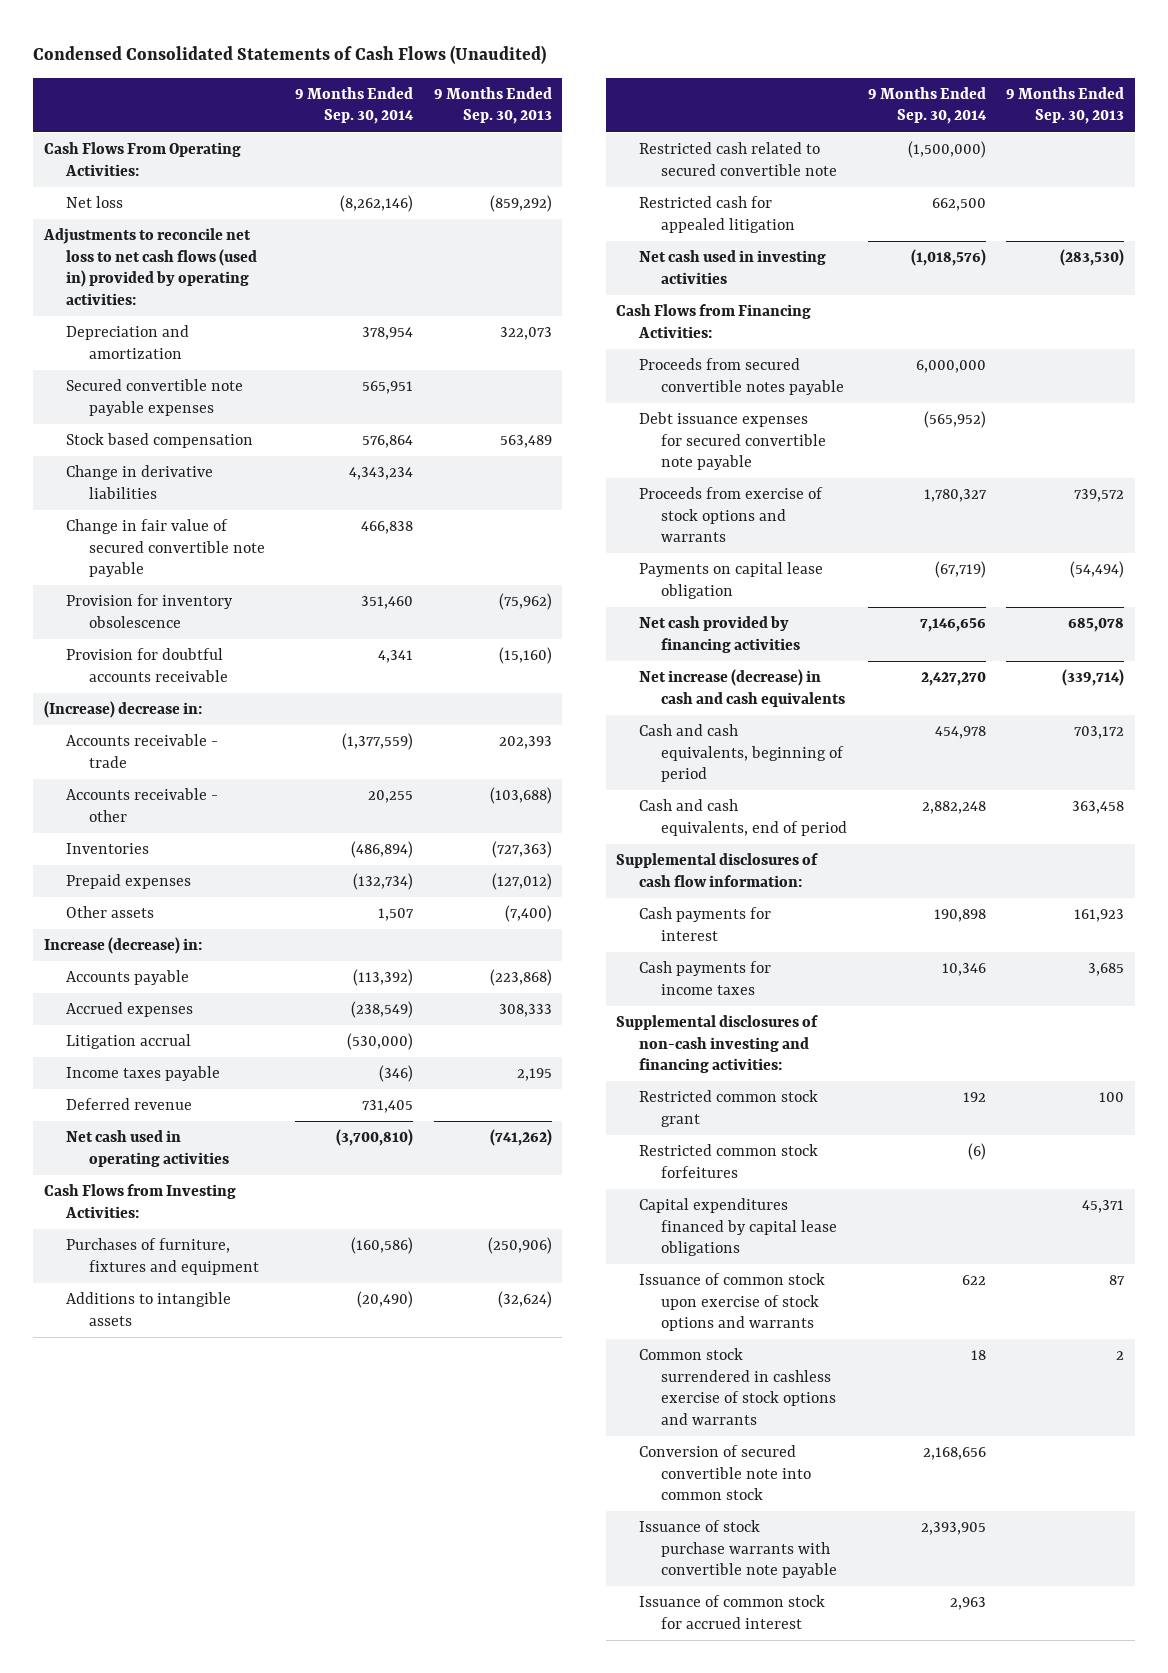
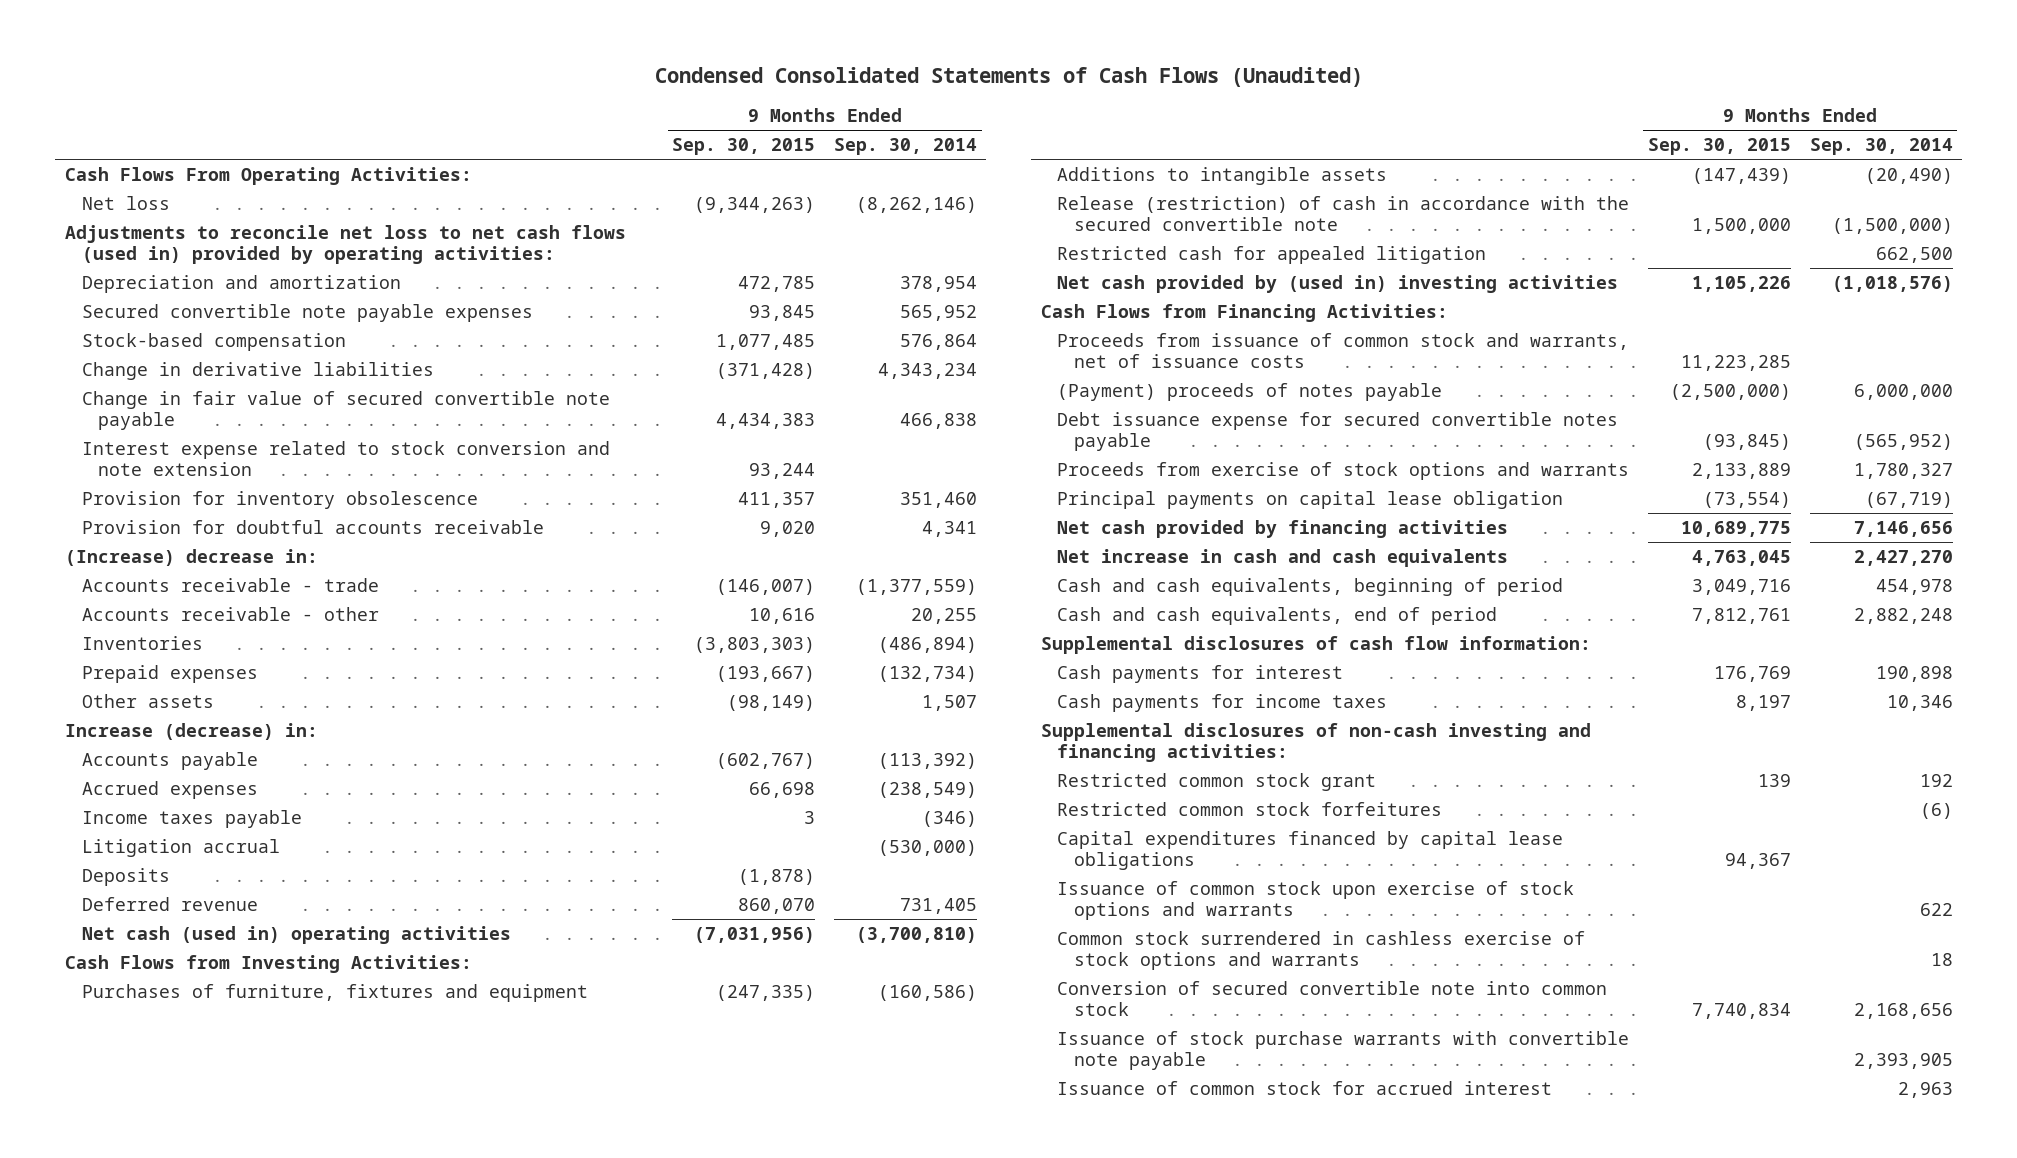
- | 9 Months Ended Sep. 30, 2014 | 9 Months Ended Sep. 30, 2013
+ | 9 Months Ended Sep. 30, 2015 | 9 Months Ended Sep. 30, 2014
- Secured convertible note payable expenses | 565,951 |
- Stock based compensation | 576,864 | 563,489
+ Secured convertible note payable expenses | 93,845 | 565,952
+ Stock-based compensation | 1,077,485 | 576,864
+ Interest expense related to stock conversion and note extension | 93,244 |
moved down: Litigation accrual | | (530,000)
+ Deposits | (1,878) |
- Net cash used in operating activities | (3,700,810) | (741,262)
+ Net cash (used in) operating activities | (7,031,956) | (3,700,810)
- Restricted cash related to secured convertible note | (1,500,000) |
+ Release (restriction) of cash in accordance with the secured convertible note | 1,500,000 | (1,500,000)
- Net cash used in investing activities | (1,018,576) | (283,530)
+ Net cash provided by (used in) investing activities | 1,105,226 | (1,018,576)
- Proceeds from secured convertible notes payable | 6,000,000 |
- Debt issuance expenses for secured convertible note payable | (565,952) |
+ Proceeds from issuance of common stock and warrants, net of issuance costs | 11,223,285 |
+ (Payment) proceeds of notes payable | (2,500,000) | 6,000,000
+ Debt issuance expense for secured convertible notes payable | (93,845) | (565,952)
- Payments on capital lease obligation | (67,719) | (54,494)
+ Principal payments on capital lease obligation | (73,554) | (67,719)
- Net increase (decrease) in cash and cash equivalents | 2,427,270 | (339,714)
+ Net increase in cash and cash equivalents | 4,763,045 | 2,427,270

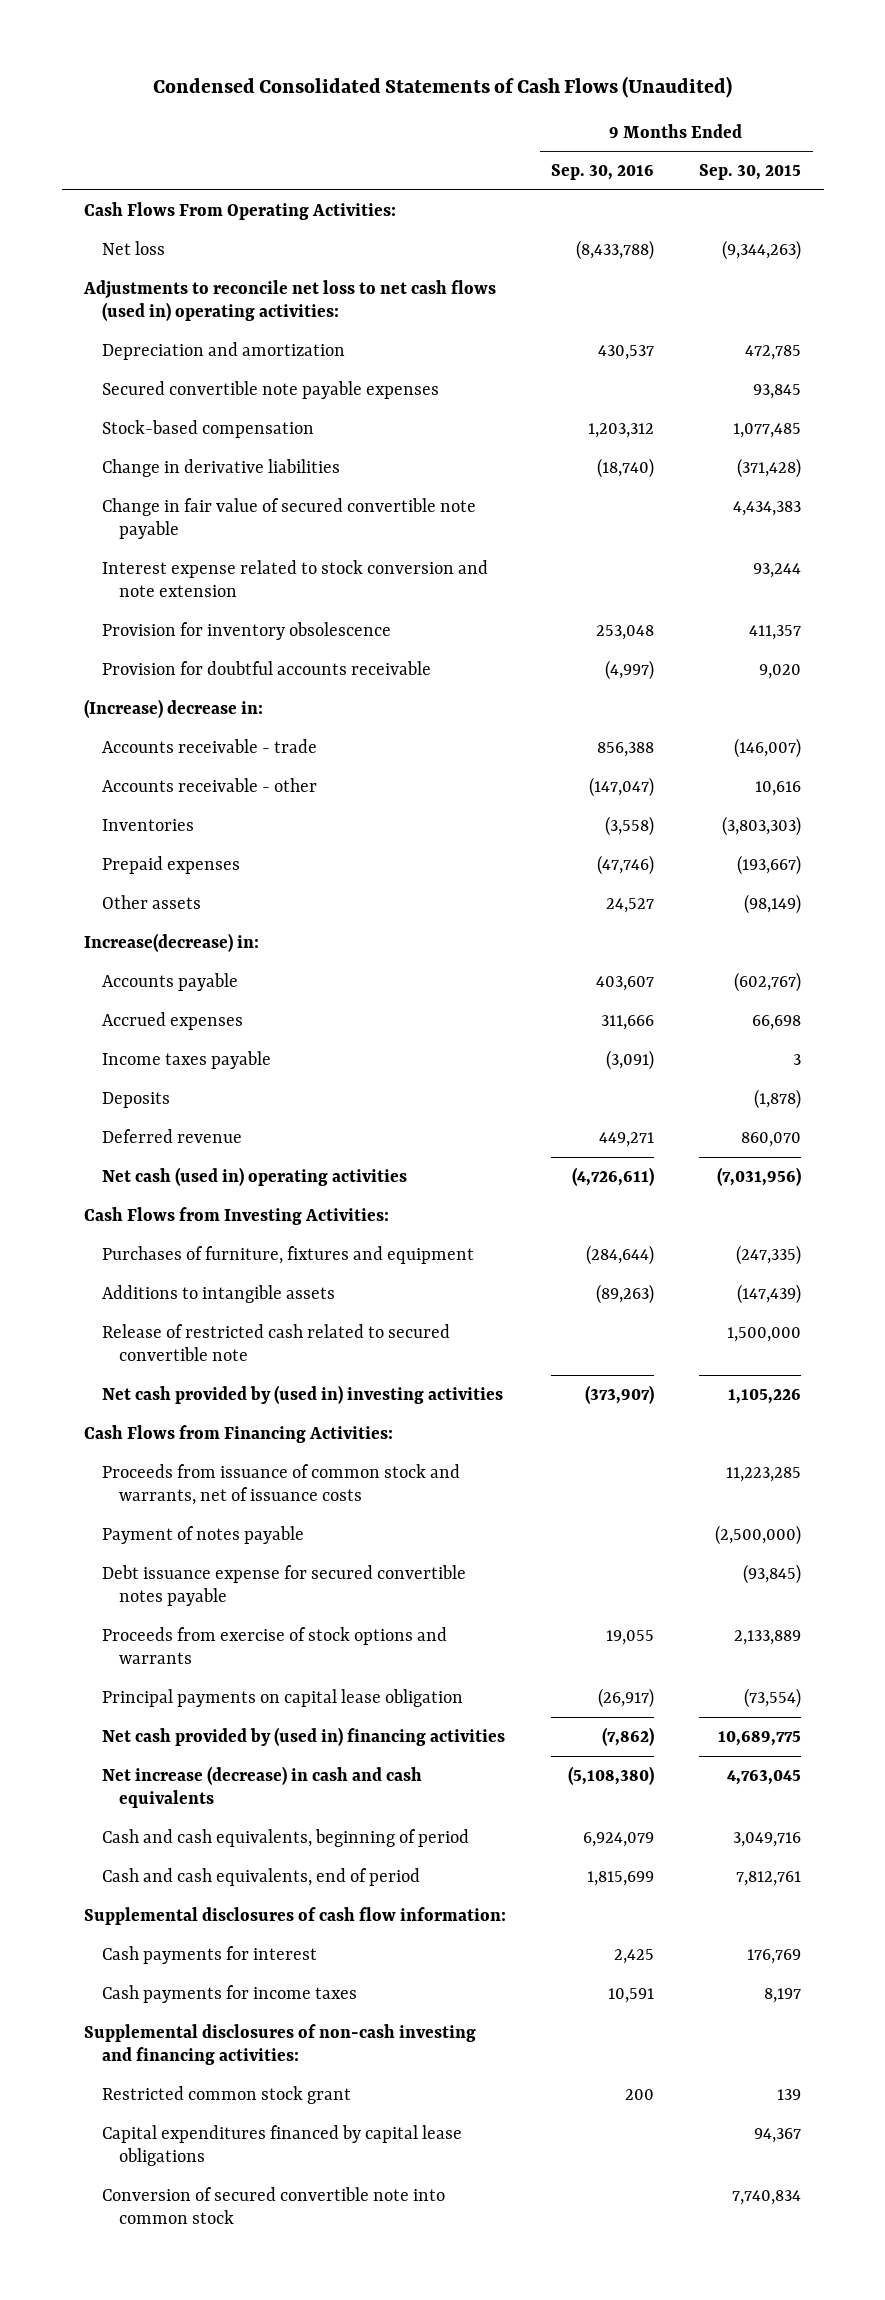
- | 9 Months Ended Sep. 30, 2015 | 9 Months Ended Sep. 30, 2014
+ | 9 Months Ended Sep. 30, 2016 | 9 Months Ended Sep. 30, 2015
- Adjustments to reconcile net loss to net cash flows (used in) provided by operating activities:
+ Adjustments to reconcile net loss to net cash flows (used in) operating activities:
- Increase (decrease) in:
+ Increase(decrease) in:
- Litigation accrual | | (530,000)
- Release (restriction) of cash in accordance with the secured convertible note | 1,500,000 | (1,500,000)
- Restricted cash for appealed litigation | | 662,500
+ Release of restricted cash related to secured convertible note | | 1,500,000
- (Payment) proceeds of notes payable | (2,500,000) | 6,000,000
+ Payment of notes payable | | (2,500,000)
- Net cash provided by financing activities | 10,689,775 | 7,146,656
- Net increase in cash and cash equivalents | 4,763,045 | 2,427,270
+ Net cash provided by (used in) financing activities | (7,862) | 10,689,775
+ Net increase (decrease) in cash and cash equivalents | (5,108,380) | 4,763,045
- Restricted common stock forfeitures | | (6)
- Issuance of common stock upon exercise of stock options and warrants | | 622
- Common stock surrendered in cashless exercise of stock options and warrants | | 18
- Issuance of stock purchase warrants with convertible note payable | | 2,393,905
- Issuance of common stock for accrued interest | | 2,963

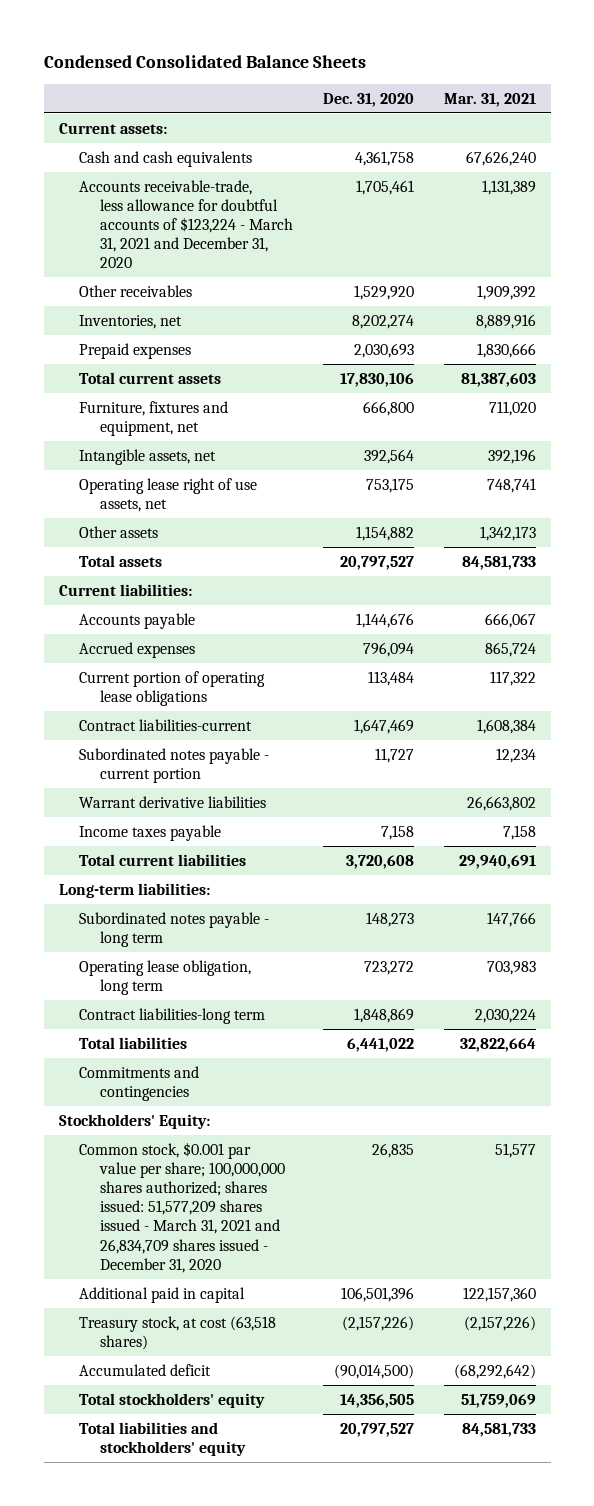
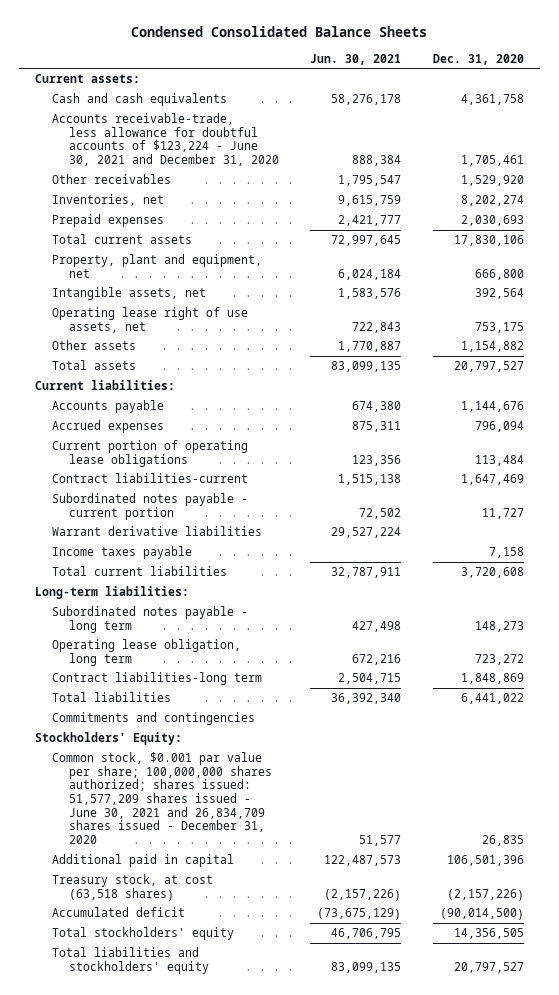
- | Dec. 31, 2020 | Mar. 31, 2021
+ | Jun. 30, 2021 | Dec. 31, 2020
- Accounts receivable-trade, less allowance for doubtful accounts of $123,224 - March 31, 2021 and December 31, 2020 | 1,705,461 | 1,131,389
+ Accounts receivable-trade, less allowance for doubtful accounts of $123,224 - June 30, 2021 and December 31, 2020 | 888,384 | 1,705,461
- Furniture, fixtures and equipment, net | 666,800 | 711,020
+ Property, plant and equipment, net | 6,024,184 | 666,800
- Common stock, $0.001 par value per share; 100,000,000 shares authorized; shares issued: 51,577,209 shares issued - March 31, 2021 and 26,834,709 shares issued - December 31, 2020 | 26,835 | 51,577
+ Common stock, $0.001 par value per share; 100,000,000 shares authorized; shares issued: 51,577,209 shares issued - June 30, 2021 and 26,834,709 shares issued - December 31, 2020 | 51,577 | 26,835

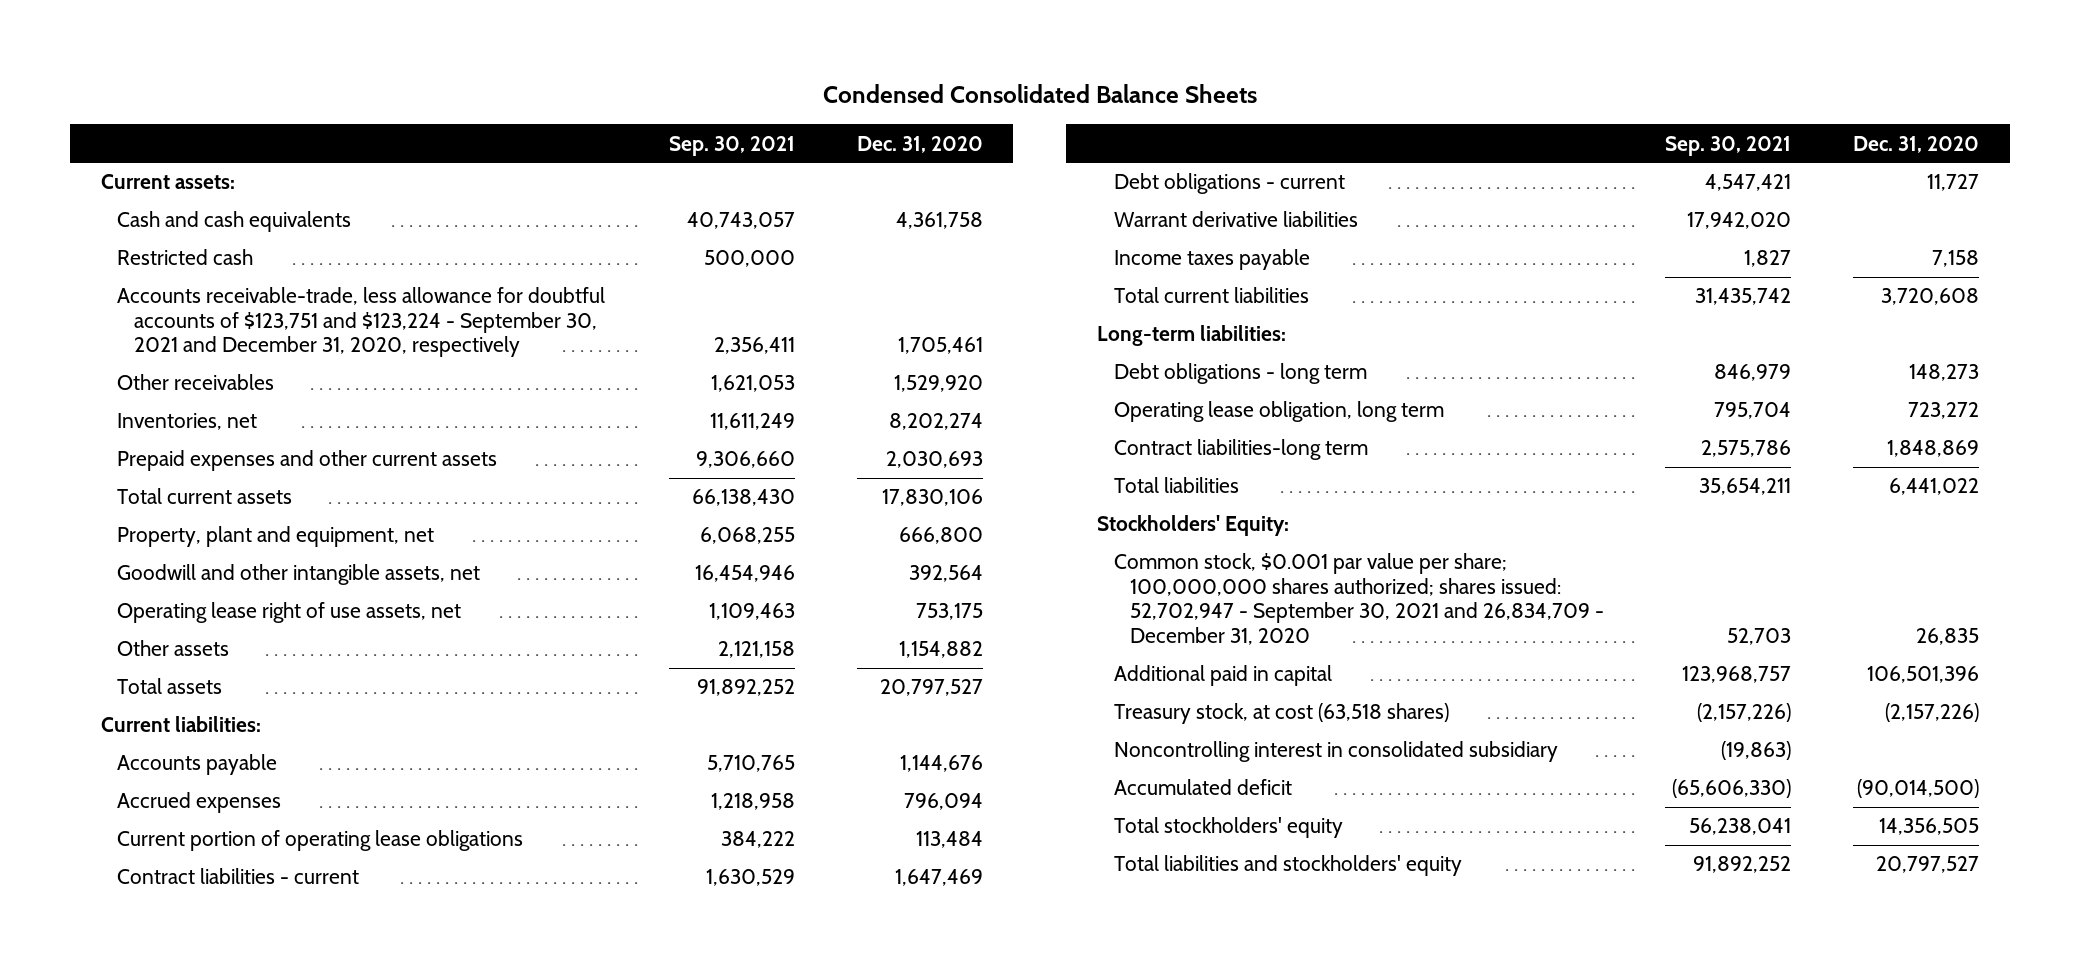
- | Jun. 30, 2021 | Dec. 31, 2020
+ | Sep. 30, 2021 | Dec. 31, 2020
- Accounts receivable-trade, less allowance for doubtful accounts of $123,224 - June 30, 2021 and December 31, 2020 | 888,384 | 1,705,461
+ Restricted cash | 500,000 |
+ Accounts receivable-trade, less allowance for doubtful accounts of $123,751 and $123,224 - September 30, 2021 and December 31, 2020, respectively | 2,356,411 | 1,705,461
- Prepaid expenses | 2,421,777 | 2,030,693
+ Prepaid expenses and other current assets | 9,306,660 | 2,030,693
- Intangible assets, net | 1,583,576 | 392,564
+ Goodwill and other intangible assets, net | 16,454,946 | 392,564
- Contract liabilities-current | 1,515,138 | 1,647,469
- Subordinated notes payable - current portion | 72,502 | 11,727
+ Contract liabilities - current | 1,630,529 | 1,647,469
+ Debt obligations - current | 4,547,421 | 11,727
- Subordinated notes payable - long term | 427,498 | 148,273
+ Debt obligations - long term | 846,979 | 148,273
- Commitments and contingencies
- Common stock, $0.001 par value per share; 100,000,000 shares authorized; shares issued: 51,577,209 shares issued - June 30, 2021 and 26,834,709 shares issued - December 31, 2020 | 51,577 | 26,835
+ Common stock, $0.001 par value per share; 100,000,000 shares authorized; shares issued: 52,702,947 - September 30, 2021 and 26,834,709 - December 31, 2020 | 52,703 | 26,835
+ Noncontrolling interest in consolidated subsidiary | (19,863) |

